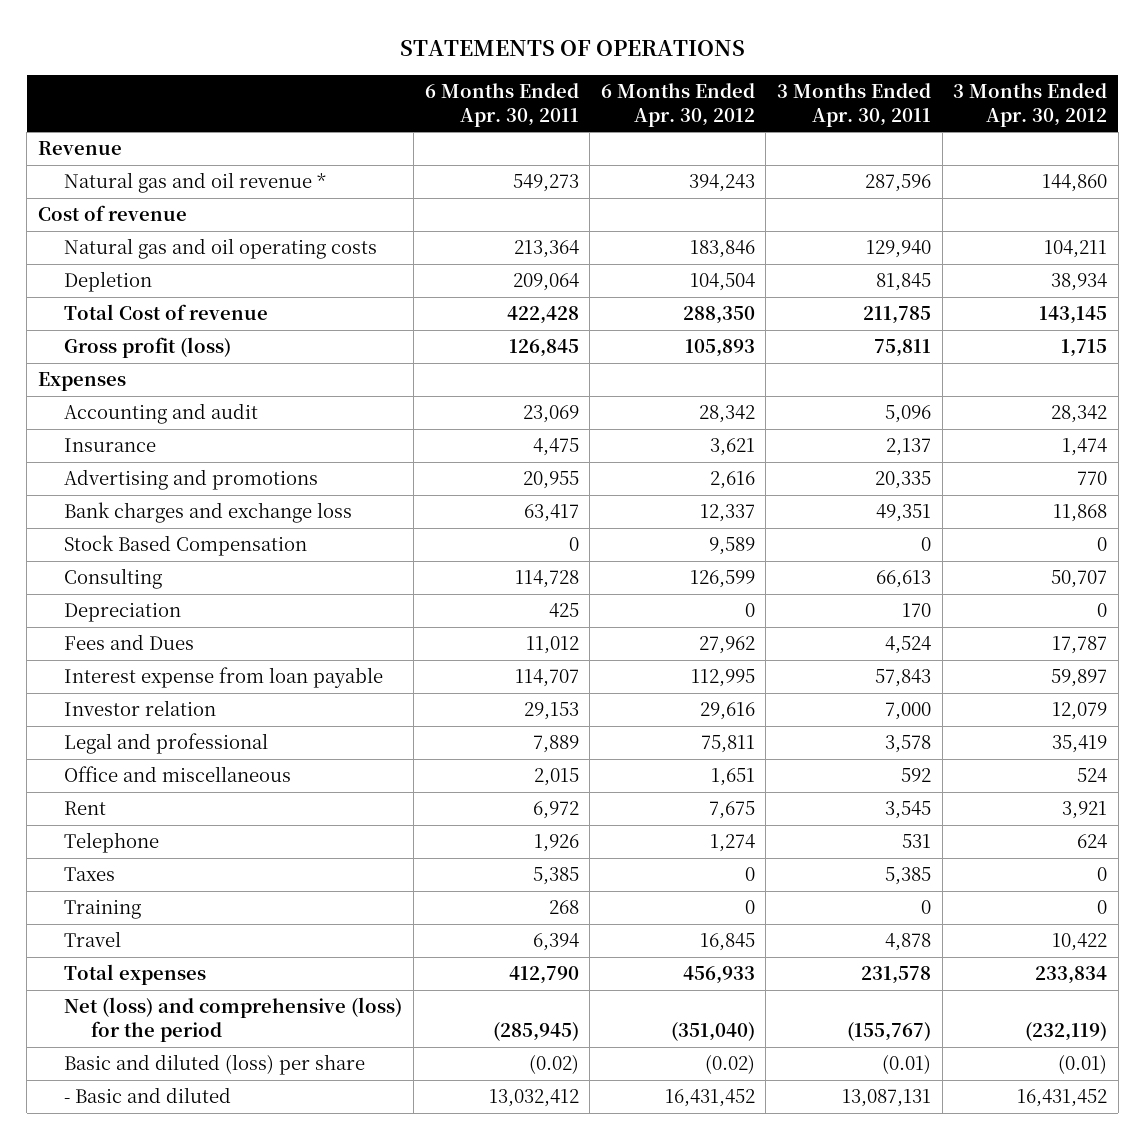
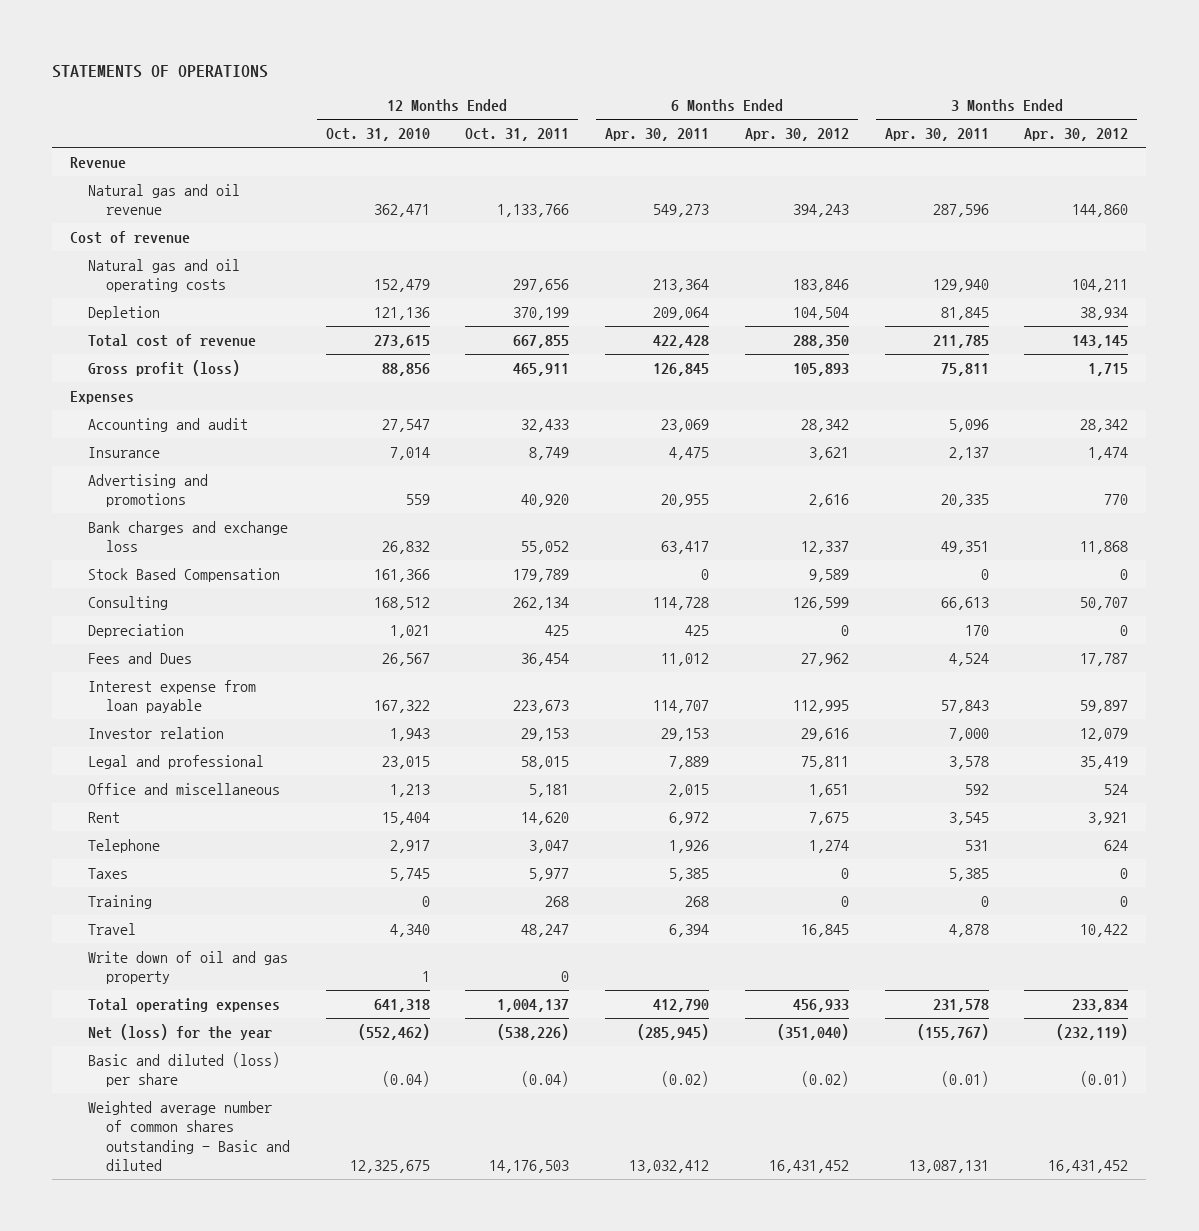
- | 6 Months Ended Apr. 30, 2011 | 6 Months Ended Apr. 30, 2012 | 3 Months Ended Apr. 30, 2011 | 3 Months Ended Apr. 30, 2012
+ | 12 Months Ended Oct. 31, 2010 | 12 Months Ended Oct. 31, 2011 | 6 Months Ended Apr. 30, 2011 | 6 Months Ended Apr. 30, 2012 | 3 Months Ended Apr. 30, 2011 | 3 Months Ended Apr. 30, 2012
- Natural gas and oil revenue * | 549,273 | 394,243 | 287,596 | 144,860
+ Natural gas and oil revenue | 362,471 | 1,133,766 | 549,273 | 394,243 | 287,596 | 144,860
- Total Cost of revenue | 422,428 | 288,350 | 211,785 | 143,145
+ Total cost of revenue | 273,615 | 667,855 | 422,428 | 288,350 | 211,785 | 143,145
- Total expenses | 412,790 | 456,933 | 231,578 | 233,834
- Net (loss) and comprehensive (loss) for the period | (285,945) | (351,040) | (155,767) | (232,119)
+ Write down of oil and gas property | 1 | 0 | | | |
+ Total operating expenses | 641,318 | 1,004,137 | 412,790 | 456,933 | 231,578 | 233,834
+ Net (loss) for the year | (552,462) | (538,226) | (285,945) | (351,040) | (155,767) | (232,119)
- - Basic and diluted | 13,032,412 | 16,431,452 | 13,087,131 | 16,431,452
+ Weighted average number of common shares outstanding - Basic and diluted | 12,325,675 | 14,176,503 | 13,032,412 | 16,431,452 | 13,087,131 | 16,431,452

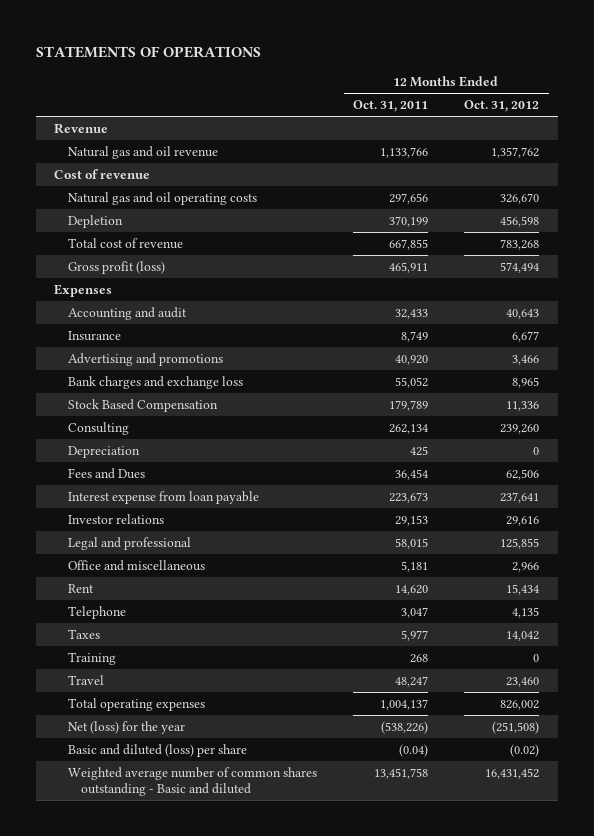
- | 12 Months Ended Oct. 31, 2010 | 12 Months Ended Oct. 31, 2011 | 6 Months Ended Apr. 30, 2011 | 6 Months Ended Apr. 30, 2012 | 3 Months Ended Apr. 30, 2011 | 3 Months Ended Apr. 30, 2012
+ | 12 Months Ended Oct. 31, 2011 | 12 Months Ended Oct. 31, 2012
- Investor relation | 1,943 | 29,153 | 29,153 | 29,616 | 7,000 | 12,079
+ Investor relations | 29,153 | 29,616
- Write down of oil and gas property | 1 | 0 | | | |
- Weighted average number of common shares outstanding - Basic and diluted | 12,325,675 | 14,176,503 | 13,032,412 | 16,431,452 | 13,087,131 | 16,431,452
+ Weighted average number of common shares outstanding - Basic and diluted | 13,451,758 | 16,431,452

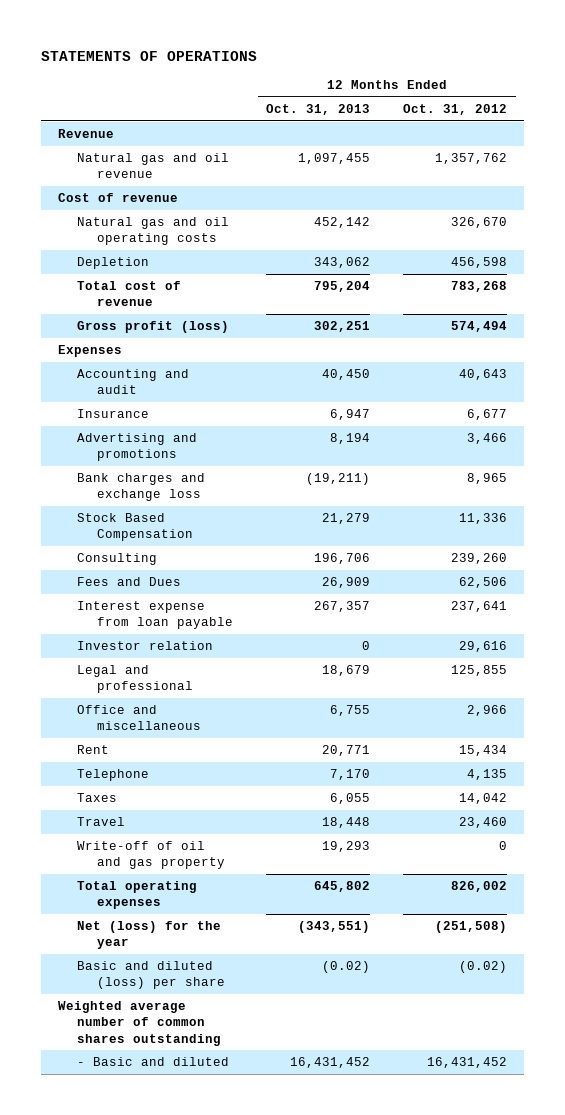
- | 12 Months Ended Oct. 31, 2011 | 12 Months Ended Oct. 31, 2012
+ | 12 Months Ended Oct. 31, 2013 | 12 Months Ended Oct. 31, 2012
- Depreciation | 425 | 0
- Investor relations | 29,153 | 29,616
+ Investor relation | 0 | 29,616
- Training | 268 | 0
+ Write-off of oil and gas property | 19,293 | 0
- Weighted average number of common shares outstanding - Basic and diluted | 13,451,758 | 16,431,452
+ Weighted average number of common shares outstanding
+ - Basic and diluted | 16,431,452 | 16,431,452

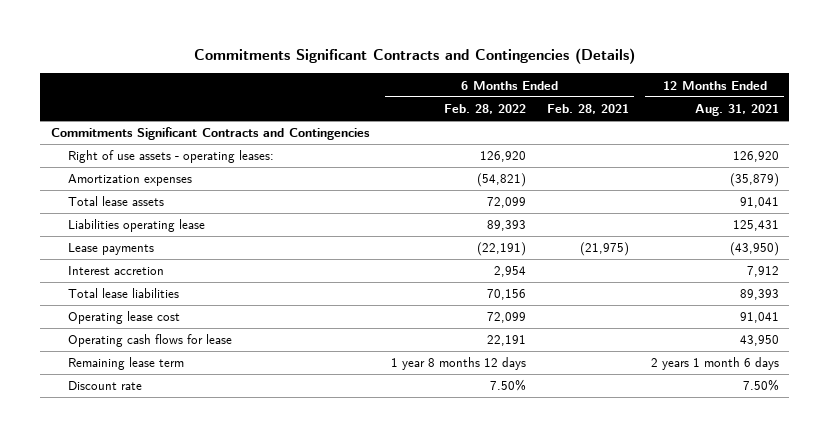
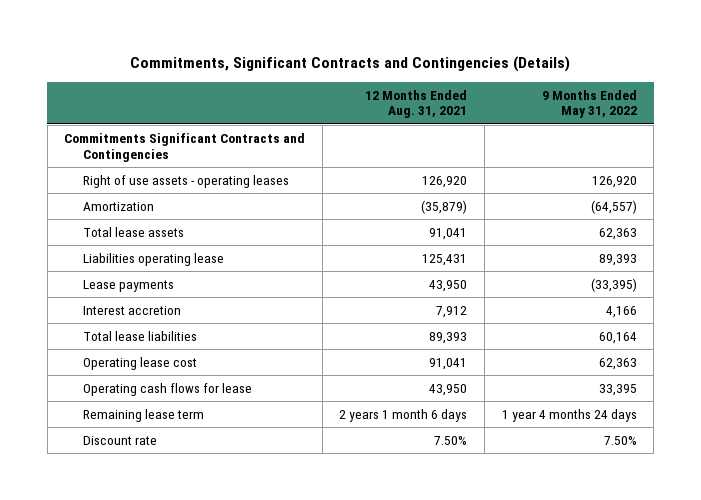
- Commitments Significant Contracts and Contingencies (Details)
+ Commitments, Significant Contracts and Contingencies (Details)
- | 6 Months Ended Feb. 28, 2022 | 6 Months Ended Feb. 28, 2021 | 12 Months Ended Aug. 31, 2021
+ | 12 Months Ended Aug. 31, 2021 | 9 Months Ended May 31, 2022
- Right of use assets - operating leases: | 126,920 | | 126,920
- Amortization expenses | (54,821) | | (35,879)
+ Right of use assets - operating leases | 126,920 | 126,920
+ Amortization | (35,879) | (64,557)
- Lease payments | (22,191) | (21,975) | (43,950)
+ Lease payments | 43,950 | (33,395)

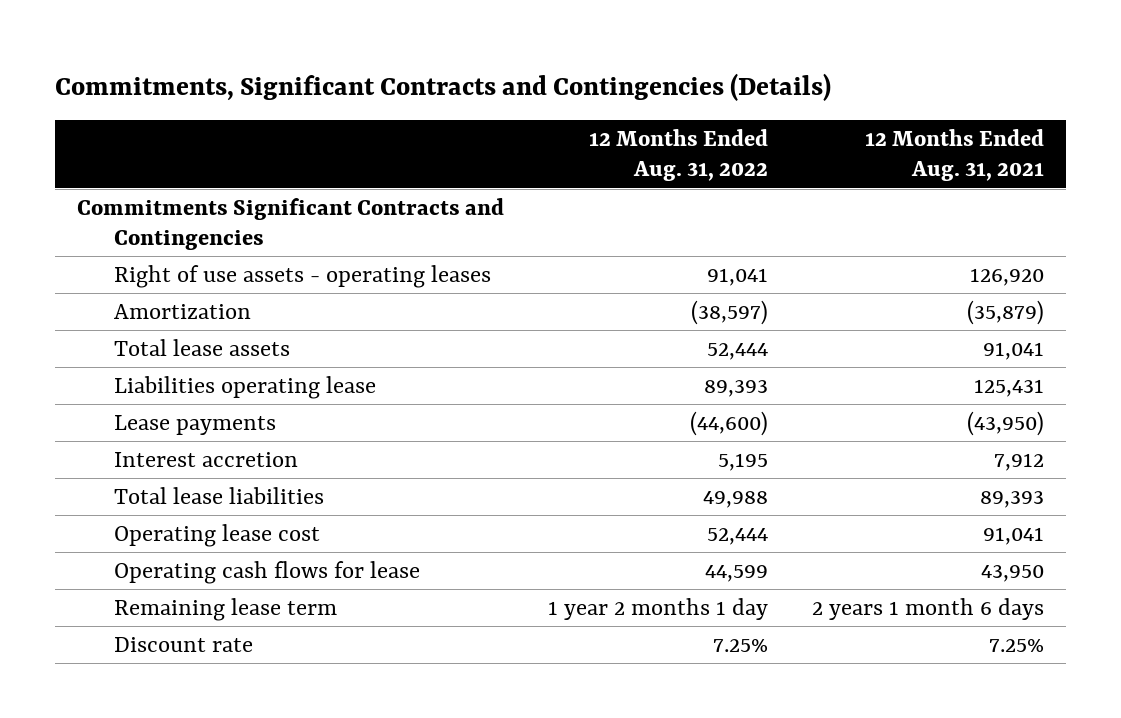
- | 12 Months Ended Aug. 31, 2021 | 9 Months Ended May 31, 2022
+ | 12 Months Ended Aug. 31, 2022 | 12 Months Ended Aug. 31, 2021
- Lease payments | 43,950 | (33,395)
+ Lease payments | (44,600) | (43,950)
- Discount rate | 7.50% | 7.50%
+ Discount rate | 7.25% | 7.25%

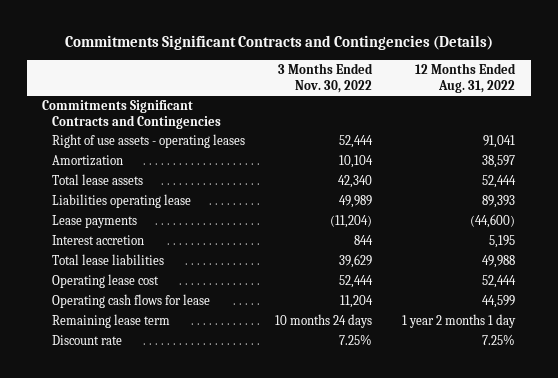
- Commitments, Significant Contracts and Contingencies (Details)
+ Commitments Significant Contracts and Contingencies (Details)
- | 12 Months Ended Aug. 31, 2022 | 12 Months Ended Aug. 31, 2021
+ | 3 Months Ended Nov. 30, 2022 | 12 Months Ended Aug. 31, 2022
- Amortization | (38,597) | (35,879)
+ Amortization | 10,104 | 38,597

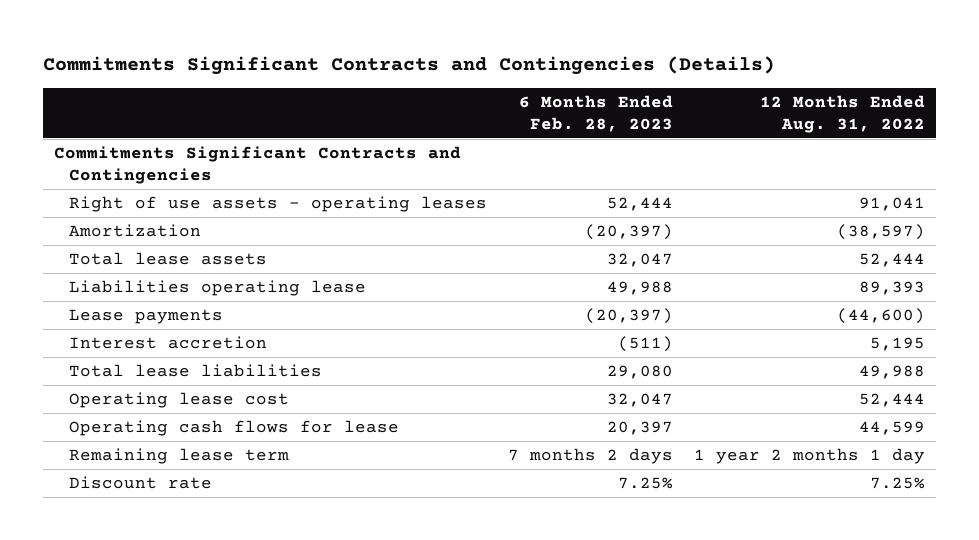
- | 3 Months Ended Nov. 30, 2022 | 12 Months Ended Aug. 31, 2022
+ | 6 Months Ended Feb. 28, 2023 | 12 Months Ended Aug. 31, 2022
- Amortization | 10,104 | 38,597
+ Amortization | (20,397) | (38,597)

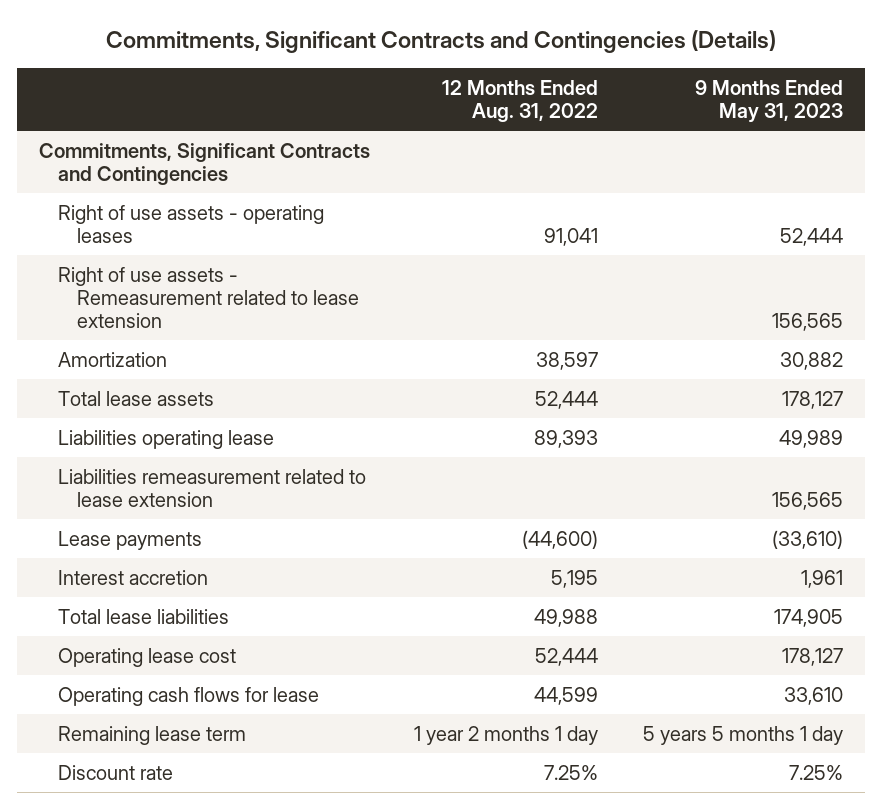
- Commitments Significant Contracts and Contingencies (Details)
+ Commitments, Significant Contracts and Contingencies (Details)
- | 6 Months Ended Feb. 28, 2023 | 12 Months Ended Aug. 31, 2022
+ | 12 Months Ended Aug. 31, 2022 | 9 Months Ended May 31, 2023
- Commitments Significant Contracts and Contingencies
+ Commitments, Significant Contracts and Contingencies
- Amortization | (20,397) | (38,597)
+ Right of use assets - Remeasurement related to lease extension | | 156,565
+ Amortization | 38,597 | 30,882
+ Liabilities remeasurement related to lease extension | | 156,565

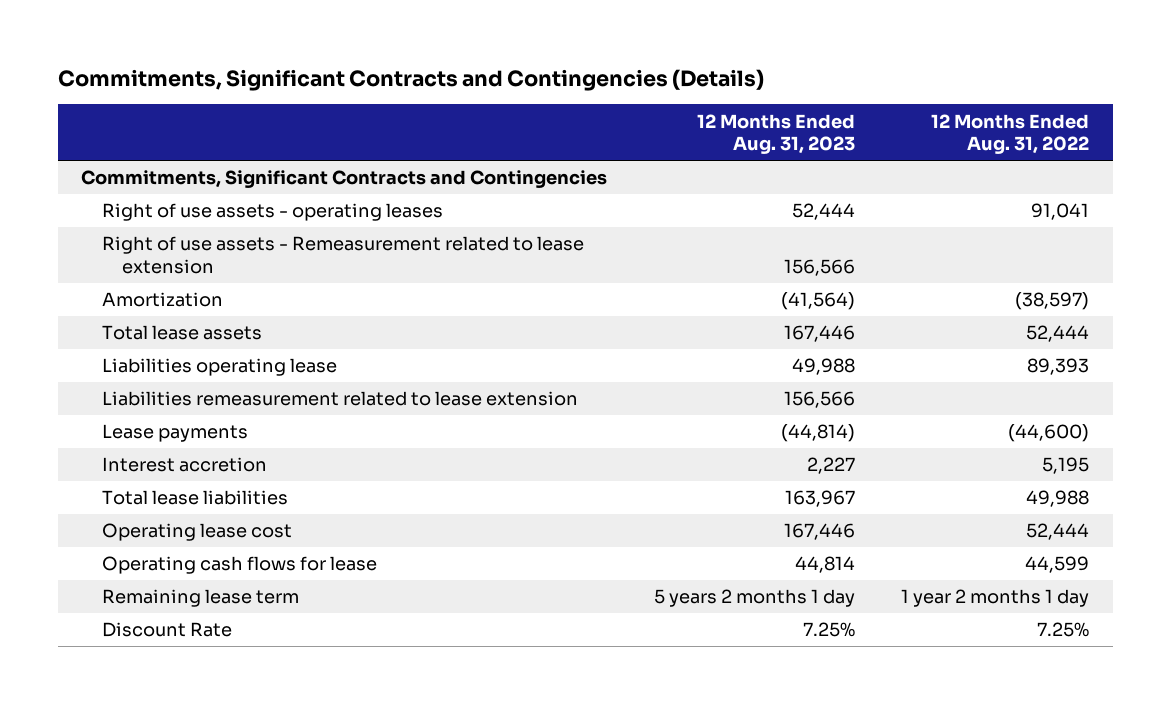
- | 12 Months Ended Aug. 31, 2022 | 9 Months Ended May 31, 2023
+ | 12 Months Ended Aug. 31, 2023 | 12 Months Ended Aug. 31, 2022
- Amortization | 38,597 | 30,882
+ Amortization | (41,564) | (38,597)
- Discount rate | 7.25% | 7.25%
+ Discount Rate | 7.25% | 7.25%

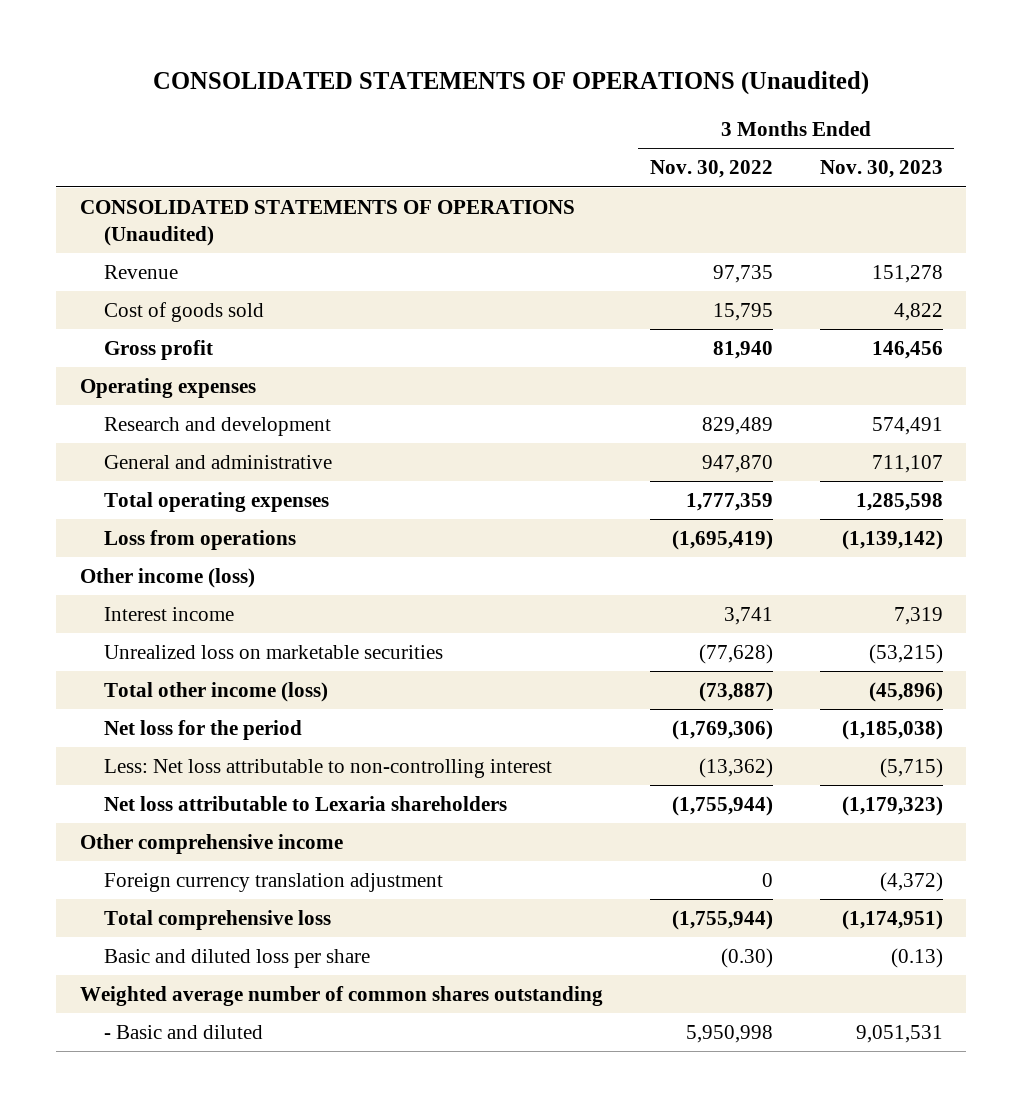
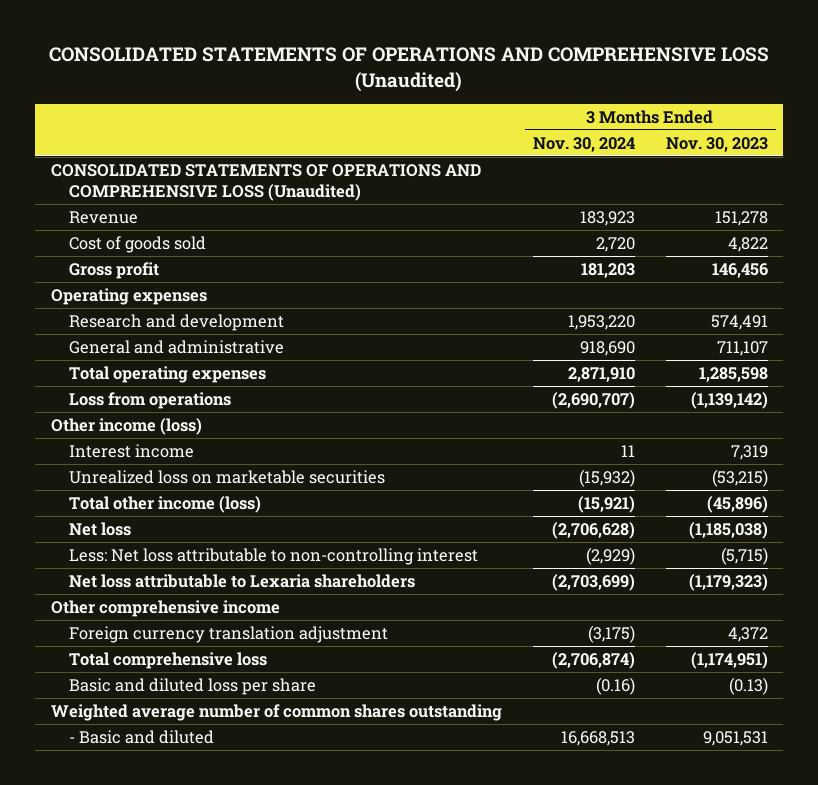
- CONSOLIDATED STATEMENTS OF OPERATIONS (Unaudited)
+ CONSOLIDATED STATEMENTS OF OPERATIONS AND COMPREHENSIVE LOSS (Unaudited)
- | 3 Months Ended Nov. 30, 2022 | 3 Months Ended Nov. 30, 2023
+ | 3 Months Ended Nov. 30, 2024 | 3 Months Ended Nov. 30, 2023
- CONSOLIDATED STATEMENTS OF OPERATIONS (Unaudited)
+ CONSOLIDATED STATEMENTS OF OPERATIONS AND COMPREHENSIVE LOSS (Unaudited)
- Net loss for the period | (1,769,306) | (1,185,038)
+ Net loss | (2,706,628) | (1,185,038)
- Foreign currency translation adjustment | 0 | (4,372)
+ Foreign currency translation adjustment | (3,175) | 4,372

